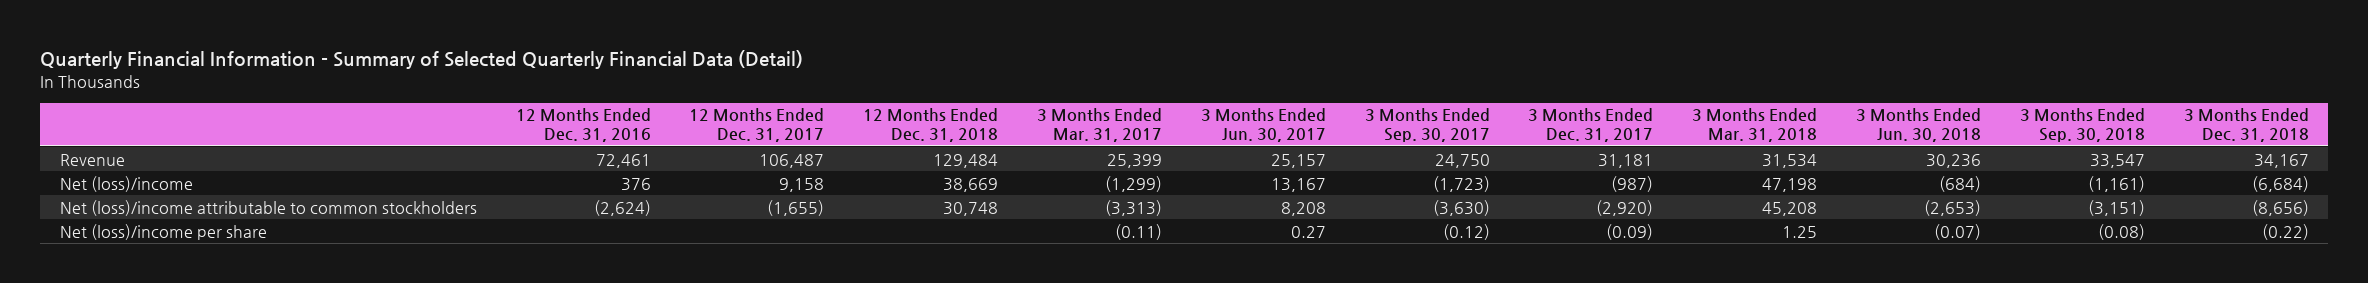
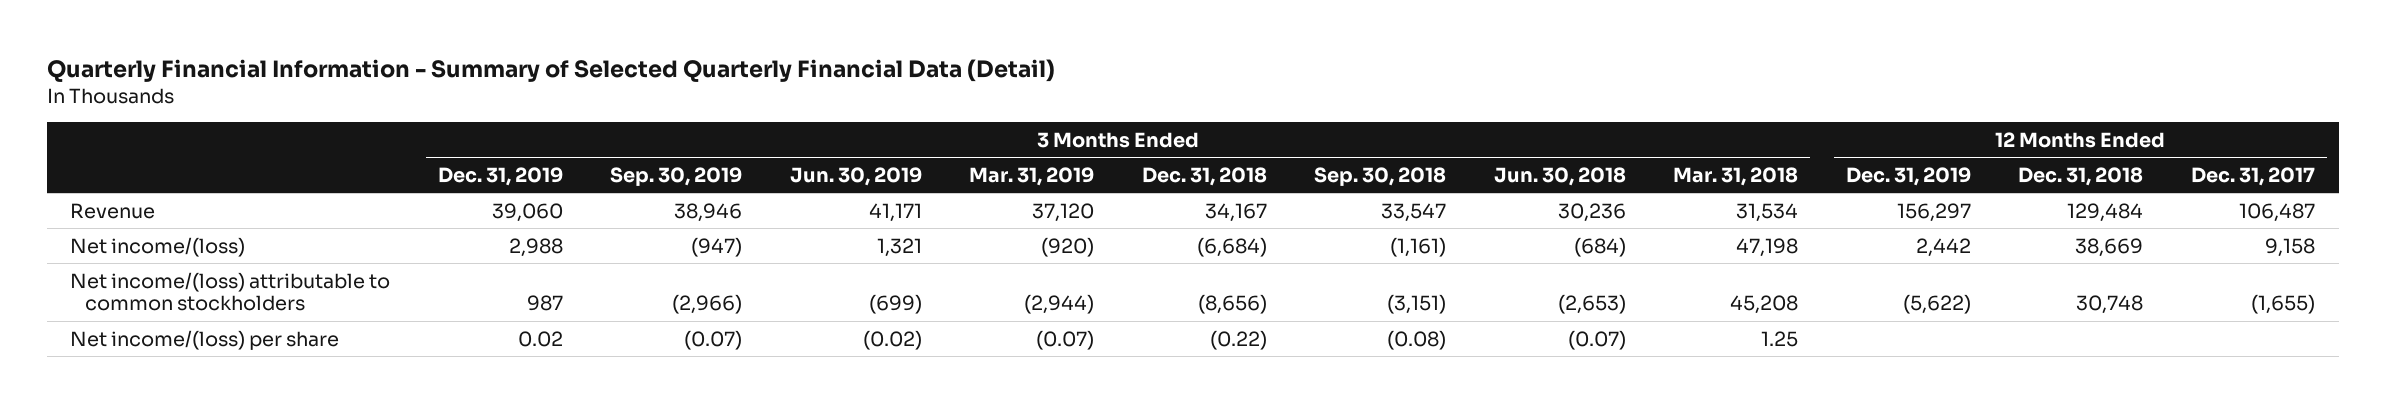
- | 12 Months Ended Dec. 31, 2016 | 12 Months Ended Dec. 31, 2017 | 12 Months Ended Dec. 31, 2018 | 3 Months Ended Mar. 31, 2017 | 3 Months Ended Jun. 30, 2017 | 3 Months Ended Sep. 30, 2017 | 3 Months Ended Dec. 31, 2017 | 3 Months Ended Mar. 31, 2018 | 3 Months Ended Jun. 30, 2018 | 3 Months Ended Sep. 30, 2018 | 3 Months Ended Dec. 31, 2018
+ | 3 Months Ended Dec. 31, 2019 | 3 Months Ended Sep. 30, 2019 | 3 Months Ended Jun. 30, 2019 | 3 Months Ended Mar. 31, 2019 | 3 Months Ended Dec. 31, 2018 | 3 Months Ended Sep. 30, 2018 | 3 Months Ended Jun. 30, 2018 | 3 Months Ended Mar. 31, 2018 | 12 Months Ended Dec. 31, 2019 | 12 Months Ended Dec. 31, 2018 | 12 Months Ended Dec. 31, 2017
- Net (loss)/income | 376 | 9,158 | 38,669 | (1,299) | 13,167 | (1,723) | (987) | 47,198 | (684) | (1,161) | (6,684)
- Net (loss)/income attributable to common stockholders | (2,624) | (1,655) | 30,748 | (3,313) | 8,208 | (3,630) | (2,920) | 45,208 | (2,653) | (3,151) | (8,656)
- Net (loss)/income per share | | | | (0.11) | 0.27 | (0.12) | (0.09) | 1.25 | (0.07) | (0.08) | (0.22)
+ Net income/(loss) | 2,988 | (947) | 1,321 | (920) | (6,684) | (1,161) | (684) | 47,198 | 2,442 | 38,669 | 9,158
+ Net income/(loss) attributable to common stockholders | 987 | (2,966) | (699) | (2,944) | (8,656) | (3,151) | (2,653) | 45,208 | (5,622) | 30,748 | (1,655)
+ Net income/(loss) per share | 0.02 | (0.07) | (0.02) | (0.07) | (0.22) | (0.08) | (0.07) | 1.25 | | |

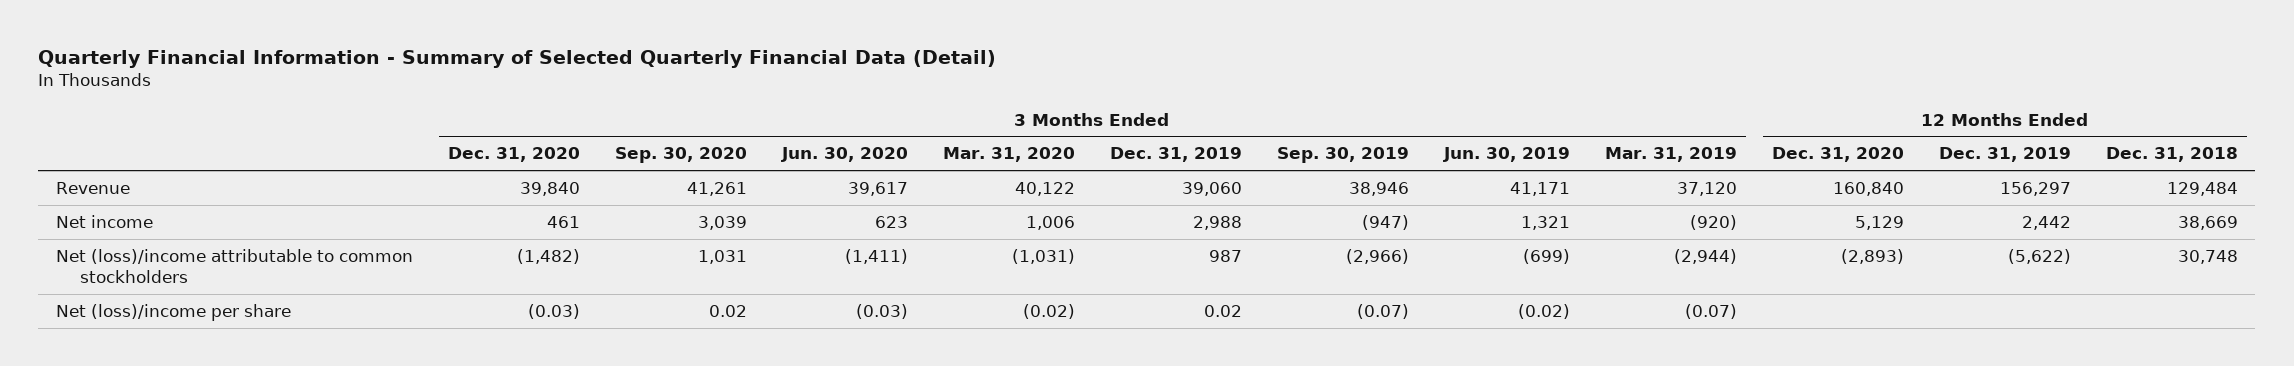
- | 3 Months Ended Dec. 31, 2019 | 3 Months Ended Sep. 30, 2019 | 3 Months Ended Jun. 30, 2019 | 3 Months Ended Mar. 31, 2019 | 3 Months Ended Dec. 31, 2018 | 3 Months Ended Sep. 30, 2018 | 3 Months Ended Jun. 30, 2018 | 3 Months Ended Mar. 31, 2018 | 12 Months Ended Dec. 31, 2019 | 12 Months Ended Dec. 31, 2018 | 12 Months Ended Dec. 31, 2017
+ | 3 Months Ended Dec. 31, 2020 | 3 Months Ended Sep. 30, 2020 | 3 Months Ended Jun. 30, 2020 | 3 Months Ended Mar. 31, 2020 | 3 Months Ended Dec. 31, 2019 | 3 Months Ended Sep. 30, 2019 | 3 Months Ended Jun. 30, 2019 | 3 Months Ended Mar. 31, 2019 | 12 Months Ended Dec. 31, 2020 | 12 Months Ended Dec. 31, 2019 | 12 Months Ended Dec. 31, 2018
- Net income/(loss) | 2,988 | (947) | 1,321 | (920) | (6,684) | (1,161) | (684) | 47,198 | 2,442 | 38,669 | 9,158
- Net income/(loss) attributable to common stockholders | 987 | (2,966) | (699) | (2,944) | (8,656) | (3,151) | (2,653) | 45,208 | (5,622) | 30,748 | (1,655)
- Net income/(loss) per share | 0.02 | (0.07) | (0.02) | (0.07) | (0.22) | (0.08) | (0.07) | 1.25 | | |
+ Net income | 461 | 3,039 | 623 | 1,006 | 2,988 | (947) | 1,321 | (920) | 5,129 | 2,442 | 38,669
+ Net (loss)/income attributable to common stockholders | (1,482) | 1,031 | (1,411) | (1,031) | 987 | (2,966) | (699) | (2,944) | (2,893) | (5,622) | 30,748
+ Net (loss)/income per share | (0.03) | 0.02 | (0.03) | (0.02) | 0.02 | (0.07) | (0.02) | (0.07) | | |

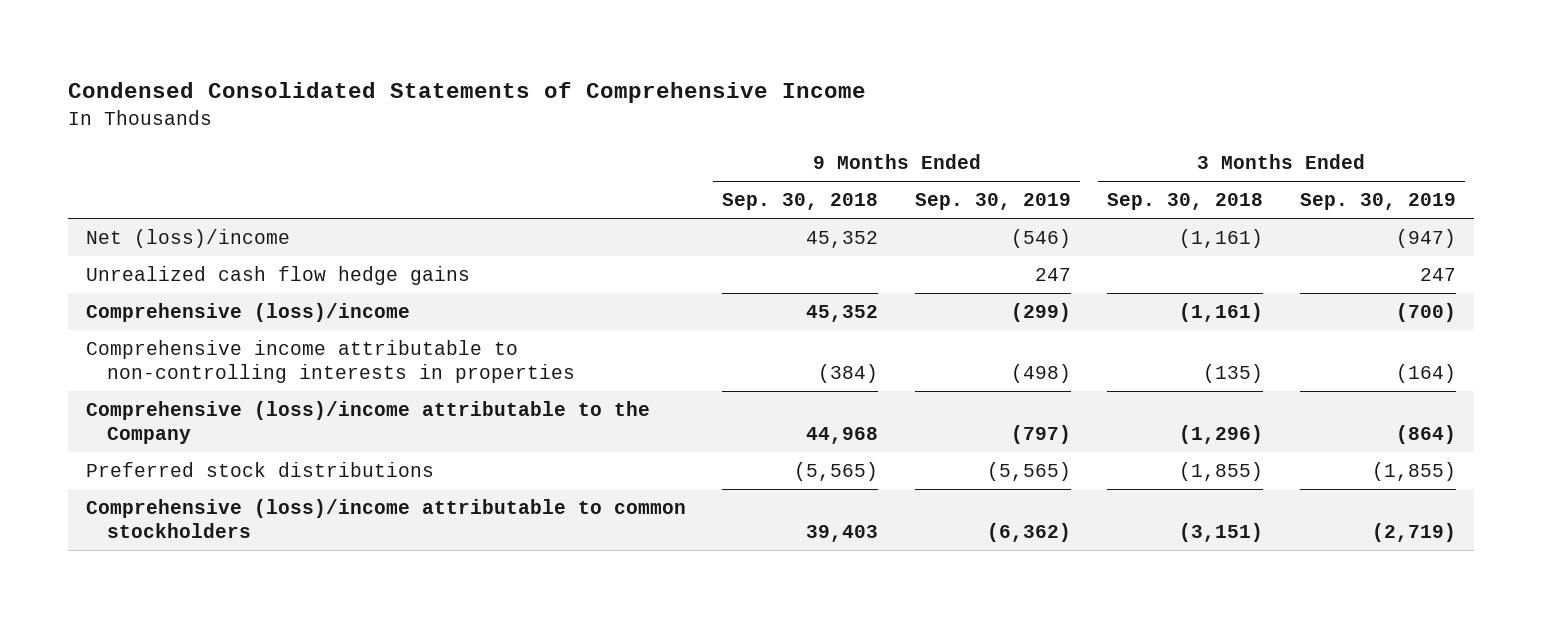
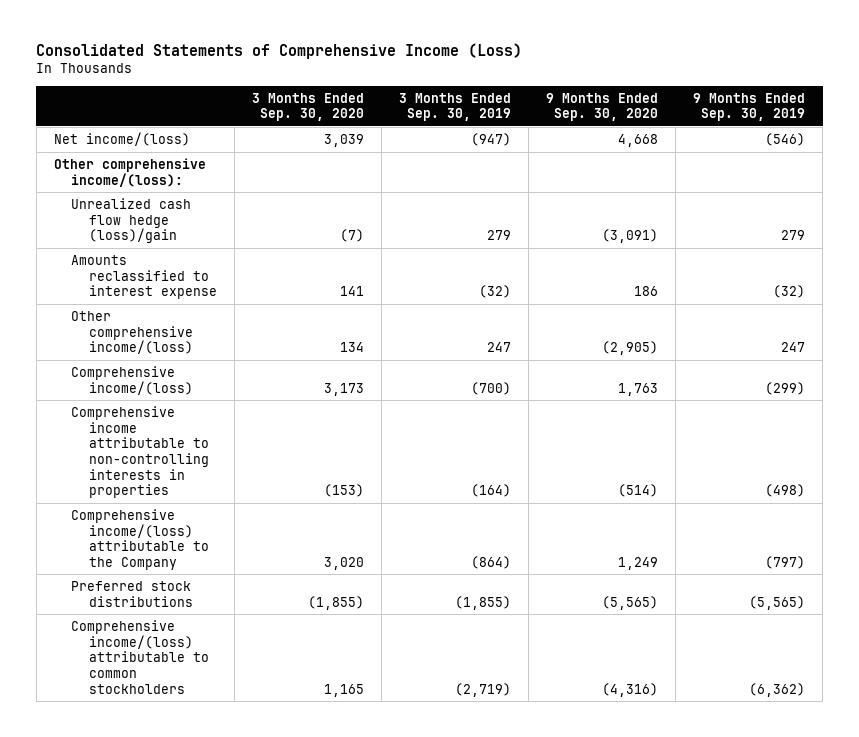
- Condensed Consolidated Statements of Comprehensive Income
+ Consolidated Statements of Comprehensive Income (Loss)
- | 9 Months Ended Sep. 30, 2018 | 9 Months Ended Sep. 30, 2019 | 3 Months Ended Sep. 30, 2018 | 3 Months Ended Sep. 30, 2019
+ | 3 Months Ended Sep. 30, 2020 | 3 Months Ended Sep. 30, 2019 | 9 Months Ended Sep. 30, 2020 | 9 Months Ended Sep. 30, 2019
- Net (loss)/income | 45,352 | (546) | (1,161) | (947)
- Unrealized cash flow hedge gains | | 247 | | 247
- Comprehensive (loss)/income | 45,352 | (299) | (1,161) | (700)
+ Net income/(loss) | 3,039 | (947) | 4,668 | (546)
+ Other comprehensive income/(loss):
+ Unrealized cash flow hedge (loss)/gain | (7) | 279 | (3,091) | 279
+ Amounts reclassified to interest expense | 141 | (32) | 186 | (32)
+ Other comprehensive income/(loss) | 134 | 247 | (2,905) | 247
+ Comprehensive income/(loss) | 3,173 | (700) | 1,763 | (299)
- Comprehensive (loss)/income attributable to the Company | 44,968 | (797) | (1,296) | (864)
+ Comprehensive income/(loss) attributable to the Company | 3,020 | (864) | 1,249 | (797)
- Comprehensive (loss)/income attributable to common stockholders | 39,403 | (6,362) | (3,151) | (2,719)
+ Comprehensive income/(loss) attributable to common stockholders | 1,165 | (2,719) | (4,316) | (6,362)

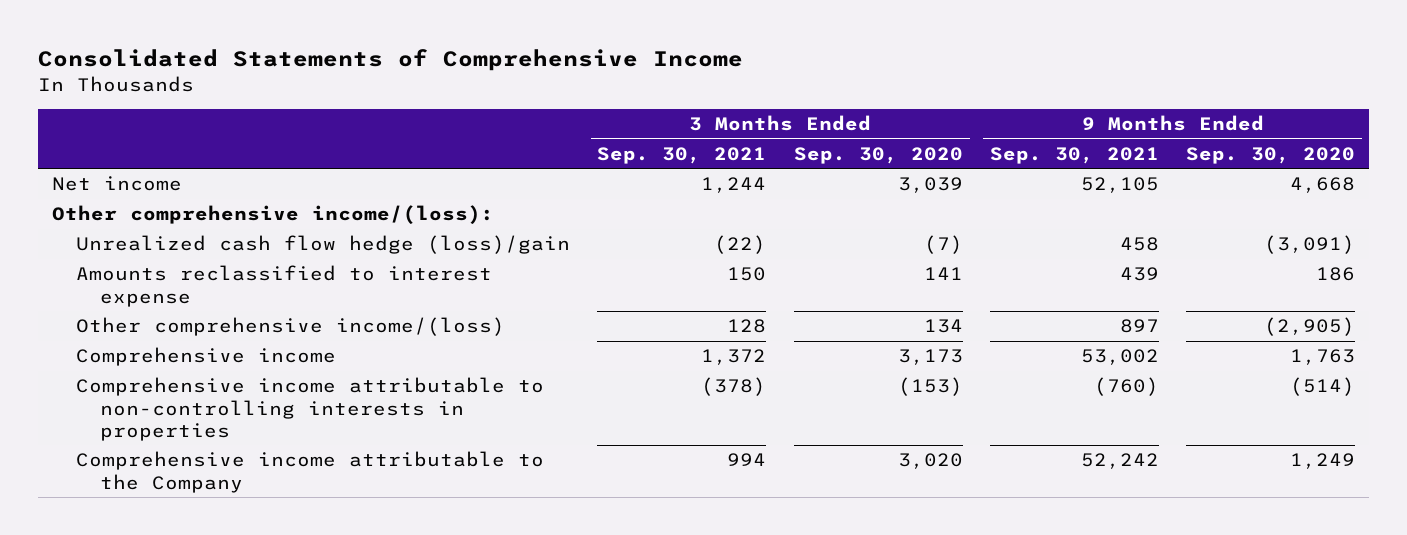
- Consolidated Statements of Comprehensive Income (Loss)
+ Consolidated Statements of Comprehensive Income
- | 3 Months Ended Sep. 30, 2020 | 3 Months Ended Sep. 30, 2019 | 9 Months Ended Sep. 30, 2020 | 9 Months Ended Sep. 30, 2019
+ | 3 Months Ended Sep. 30, 2021 | 3 Months Ended Sep. 30, 2020 | 9 Months Ended Sep. 30, 2021 | 9 Months Ended Sep. 30, 2020
- Net income/(loss) | 3,039 | (947) | 4,668 | (546)
+ Net income | 1,244 | 3,039 | 52,105 | 4,668
- Comprehensive income/(loss) | 3,173 | (700) | 1,763 | (299)
+ Comprehensive income | 1,372 | 3,173 | 53,002 | 1,763
- Comprehensive income/(loss) attributable to the Company | 3,020 | (864) | 1,249 | (797)
- Preferred stock distributions | (1,855) | (1,855) | (5,565) | (5,565)
- Comprehensive income/(loss) attributable to common stockholders | 1,165 | (2,719) | (4,316) | (6,362)
+ Comprehensive income attributable to the Company | 994 | 3,020 | 52,242 | 1,249

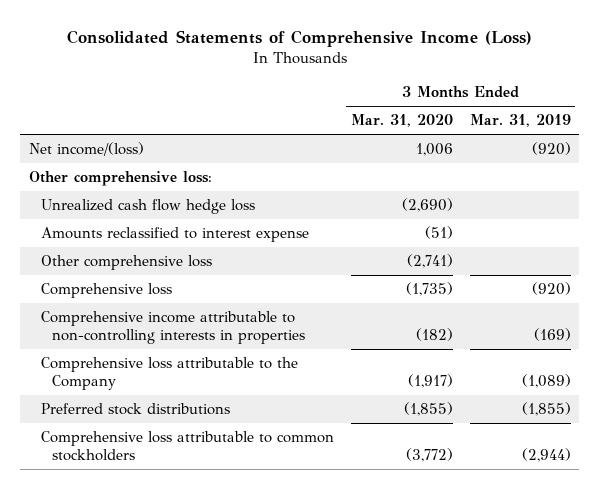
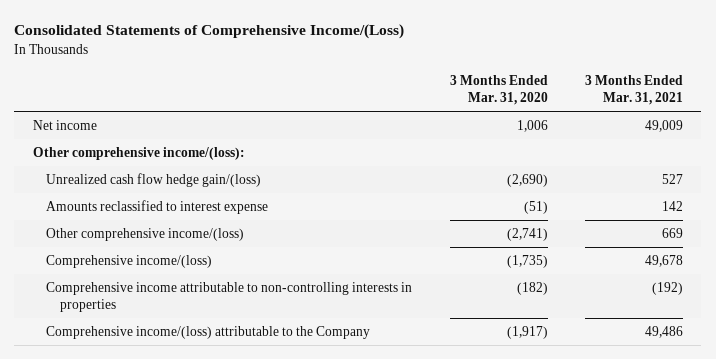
- Consolidated Statements of Comprehensive Income (Loss)
+ Consolidated Statements of Comprehensive Income/(Loss)
- | 3 Months Ended Mar. 31, 2020 | 3 Months Ended Mar. 31, 2019
+ | 3 Months Ended Mar. 31, 2020 | 3 Months Ended Mar. 31, 2021
- Net income/(loss) | 1,006 | (920)
- Other comprehensive loss:
- Unrealized cash flow hedge loss | (2,690) |
+ Net income | 1,006 | 49,009
+ Other comprehensive income/(loss):
+ Unrealized cash flow hedge gain/(loss) | (2,690) | 527
- Other comprehensive loss | (2,741) |
- Comprehensive loss | (1,735) | (920)
+ Other comprehensive income/(loss) | (2,741) | 669
+ Comprehensive income/(loss) | (1,735) | 49,678
- Comprehensive loss attributable to the Company | (1,917) | (1,089)
- Preferred stock distributions | (1,855) | (1,855)
- Comprehensive loss attributable to common stockholders | (3,772) | (2,944)
+ Comprehensive income/(loss) attributable to the Company | (1,917) | 49,486

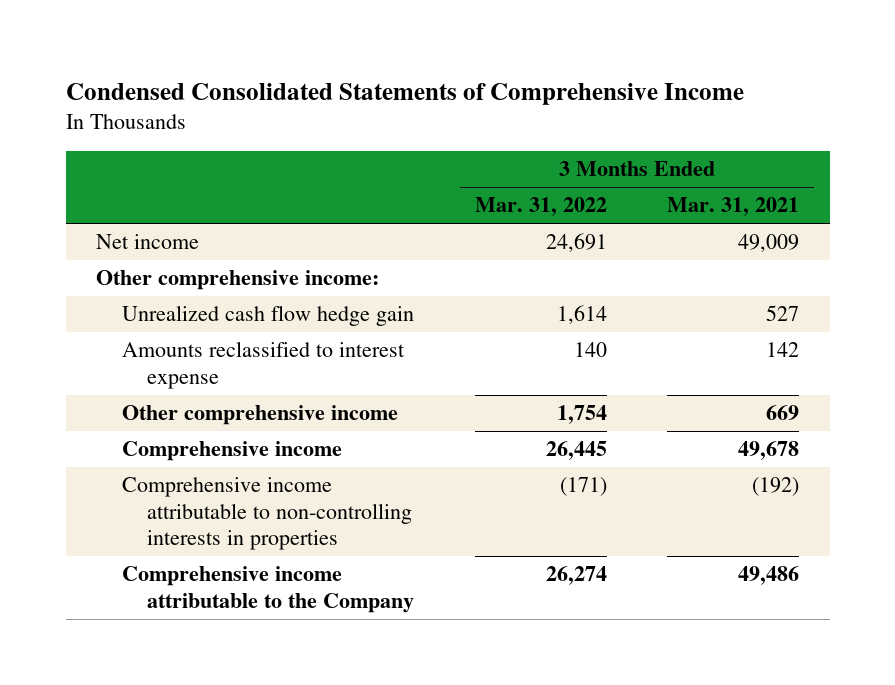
- Consolidated Statements of Comprehensive Income/(Loss)
+ Condensed Consolidated Statements of Comprehensive Income
- | 3 Months Ended Mar. 31, 2020 | 3 Months Ended Mar. 31, 2021
+ | 3 Months Ended Mar. 31, 2022 | 3 Months Ended Mar. 31, 2021
- Other comprehensive income/(loss):
- Unrealized cash flow hedge gain/(loss) | (2,690) | 527
+ Other comprehensive income:
+ Unrealized cash flow hedge gain | 1,614 | 527
- Other comprehensive income/(loss) | (2,741) | 669
- Comprehensive income/(loss) | (1,735) | 49,678
+ Other comprehensive income | 1,754 | 669
+ Comprehensive income | 26,445 | 49,678
- Comprehensive income/(loss) attributable to the Company | (1,917) | 49,486
+ Comprehensive income attributable to the Company | 26,274 | 49,486

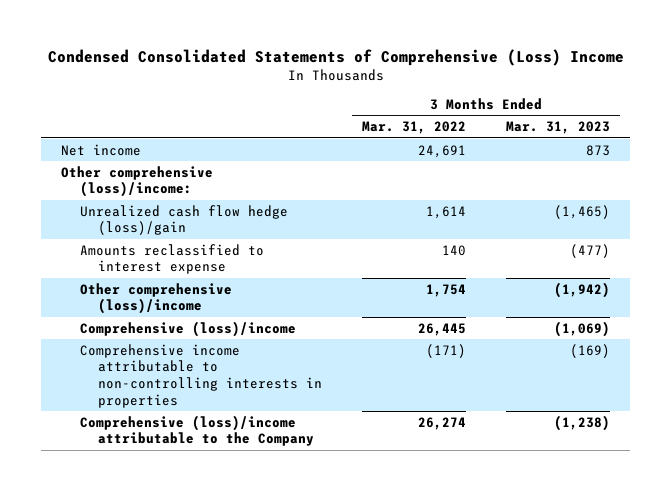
- Condensed Consolidated Statements of Comprehensive Income
+ Condensed Consolidated Statements of Comprehensive (Loss) Income
- | 3 Months Ended Mar. 31, 2022 | 3 Months Ended Mar. 31, 2021
+ | 3 Months Ended Mar. 31, 2022 | 3 Months Ended Mar. 31, 2023
- Other comprehensive income:
- Unrealized cash flow hedge gain | 1,614 | 527
+ Other comprehensive (loss)/income:
+ Unrealized cash flow hedge (loss)/gain | 1,614 | (1,465)
- Other comprehensive income | 1,754 | 669
- Comprehensive income | 26,445 | 49,678
+ Other comprehensive (loss)/income | 1,754 | (1,942)
+ Comprehensive (loss)/income | 26,445 | (1,069)
- Comprehensive income attributable to the Company | 26,274 | 49,486
+ Comprehensive (loss)/income attributable to the Company | 26,274 | (1,238)

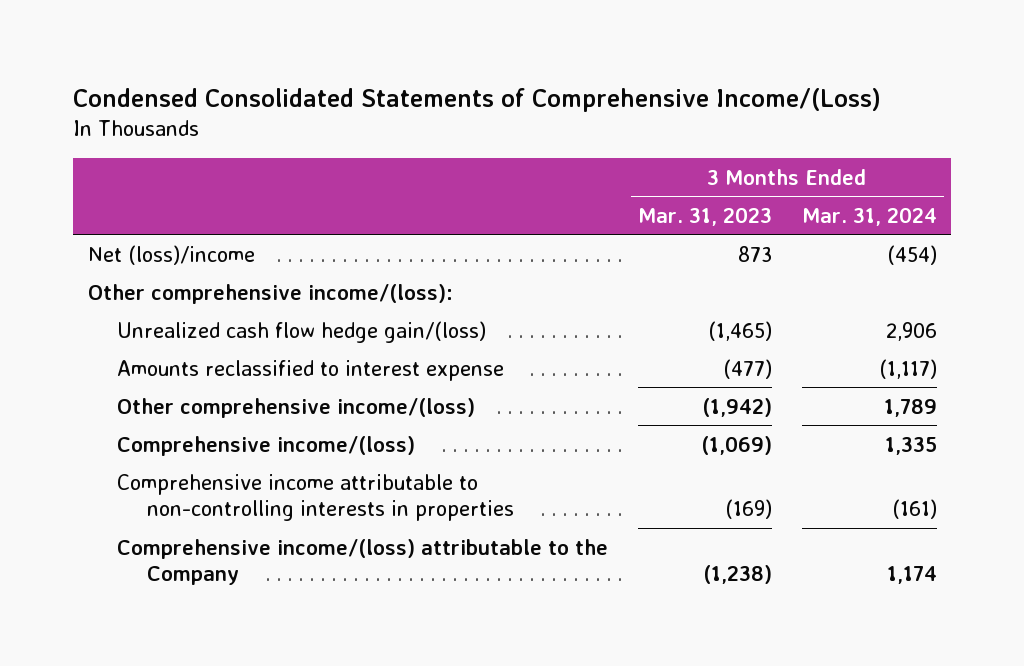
- Condensed Consolidated Statements of Comprehensive (Loss) Income
+ Condensed Consolidated Statements of Comprehensive Income/(Loss)
- | 3 Months Ended Mar. 31, 2022 | 3 Months Ended Mar. 31, 2023
+ | 3 Months Ended Mar. 31, 2023 | 3 Months Ended Mar. 31, 2024
- Net income | 24,691 | 873
- Other comprehensive (loss)/income:
- Unrealized cash flow hedge (loss)/gain | 1,614 | (1,465)
+ Net (loss)/income | 873 | (454)
+ Other comprehensive income/(loss):
+ Unrealized cash flow hedge gain/(loss) | (1,465) | 2,906
- Other comprehensive (loss)/income | 1,754 | (1,942)
- Comprehensive (loss)/income | 26,445 | (1,069)
+ Other comprehensive income/(loss) | (1,942) | 1,789
+ Comprehensive income/(loss) | (1,069) | 1,335
- Comprehensive (loss)/income attributable to the Company | 26,274 | (1,238)
+ Comprehensive income/(loss) attributable to the Company | (1,238) | 1,174

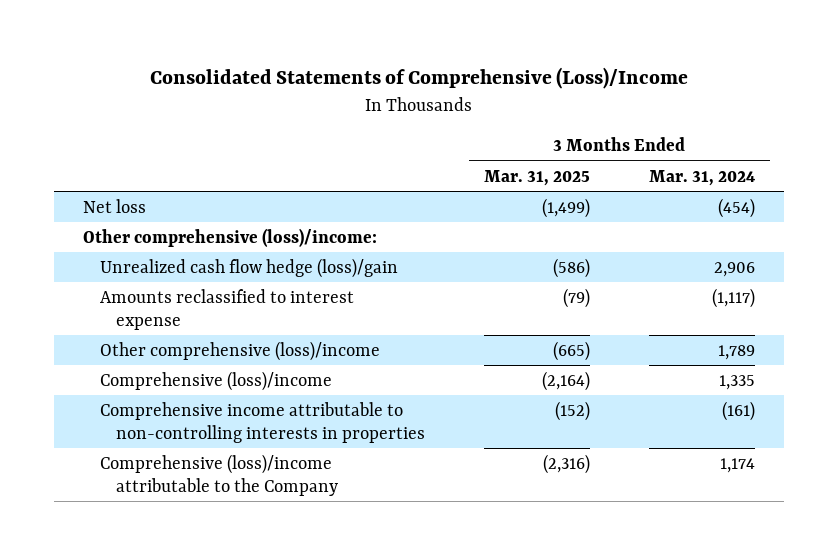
- Condensed Consolidated Statements of Comprehensive Income/(Loss)
+ Consolidated Statements of Comprehensive (Loss)/Income
- | 3 Months Ended Mar. 31, 2023 | 3 Months Ended Mar. 31, 2024
+ | 3 Months Ended Mar. 31, 2025 | 3 Months Ended Mar. 31, 2024
- Net (loss)/income | 873 | (454)
- Other comprehensive income/(loss):
- Unrealized cash flow hedge gain/(loss) | (1,465) | 2,906
+ Net loss | (1,499) | (454)
+ Other comprehensive (loss)/income:
+ Unrealized cash flow hedge (loss)/gain | (586) | 2,906
- Other comprehensive income/(loss) | (1,942) | 1,789
- Comprehensive income/(loss) | (1,069) | 1,335
+ Other comprehensive (loss)/income | (665) | 1,789
+ Comprehensive (loss)/income | (2,164) | 1,335
- Comprehensive income/(loss) attributable to the Company | (1,238) | 1,174
+ Comprehensive (loss)/income attributable to the Company | (2,316) | 1,174

